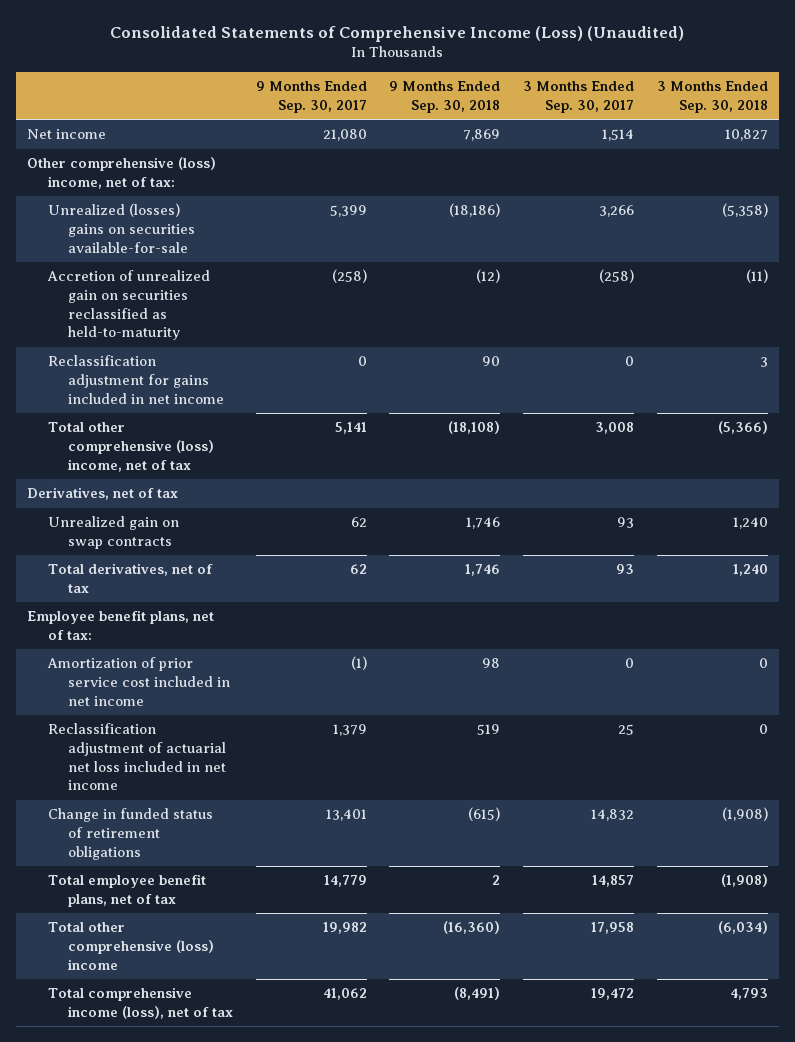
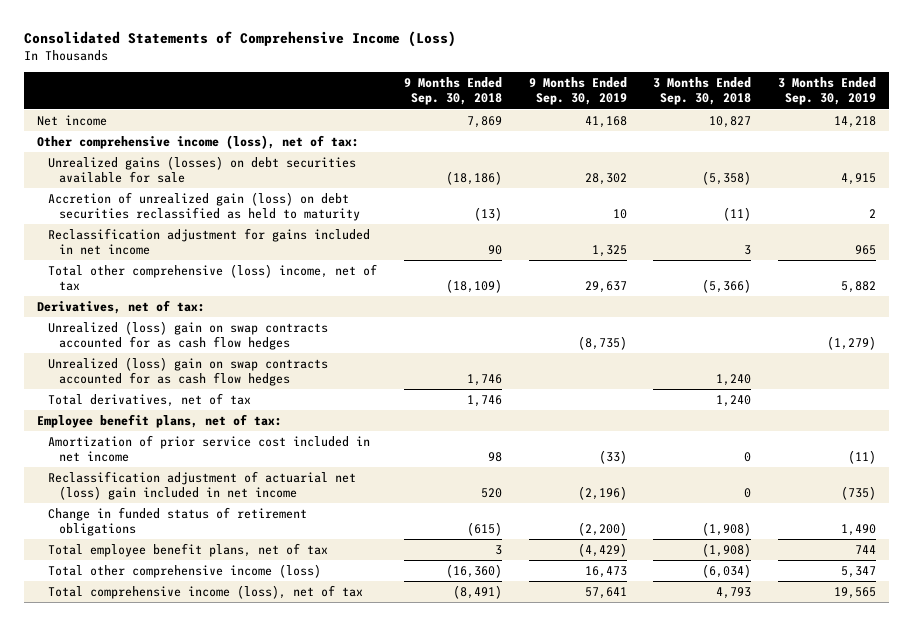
- Consolidated Statements of Comprehensive Income (Loss) (Unaudited)
+ Consolidated Statements of Comprehensive Income (Loss)
- | 9 Months Ended Sep. 30, 2017 | 9 Months Ended Sep. 30, 2018 | 3 Months Ended Sep. 30, 2017 | 3 Months Ended Sep. 30, 2018
+ | 9 Months Ended Sep. 30, 2018 | 9 Months Ended Sep. 30, 2019 | 3 Months Ended Sep. 30, 2018 | 3 Months Ended Sep. 30, 2019
- Other comprehensive (loss) income, net of tax:
- Unrealized (losses) gains on securities available-for-sale | 5,399 | (18,186) | 3,266 | (5,358)
- Accretion of unrealized gain on securities reclassified as held-to-maturity | (258) | (12) | (258) | (11)
+ Other comprehensive income (loss), net of tax:
+ Unrealized gains (losses) on debt securities available for sale | (18,186) | 28,302 | (5,358) | 4,915
+ Accretion of unrealized gain (loss) on debt securities reclassified as held to maturity | (13) | 10 | (11) | 2
- Total other comprehensive (loss) income, net of tax | 5,141 | (18,108) | 3,008 | (5,366)
- Derivatives, net of tax
- Unrealized gain on swap contracts | 62 | 1,746 | 93 | 1,240
+ Total other comprehensive (loss) income, net of tax | (18,109) | 29,637 | (5,366) | 5,882
+ Derivatives, net of tax:
+ Unrealized (loss) gain on swap contracts accounted for as cash flow hedges | | (8,735) | | (1,279)
+ Unrealized (loss) gain on swap contracts accounted for as cash flow hedges | 1,746 | | 1,240 |
- Reclassification adjustment of actuarial net loss included in net income | 1,379 | 519 | 25 | 0
+ Reclassification adjustment of actuarial net (loss) gain included in net income | 520 | (2,196) | 0 | (735)
- Total employee benefit plans, net of tax | 14,779 | 2 | 14,857 | (1,908)
- Total other comprehensive (loss) income | 19,982 | (16,360) | 17,958 | (6,034)
+ Total employee benefit plans, net of tax | 3 | (4,429) | (1,908) | 744
+ Total other comprehensive income (loss) | (16,360) | 16,473 | (6,034) | 5,347

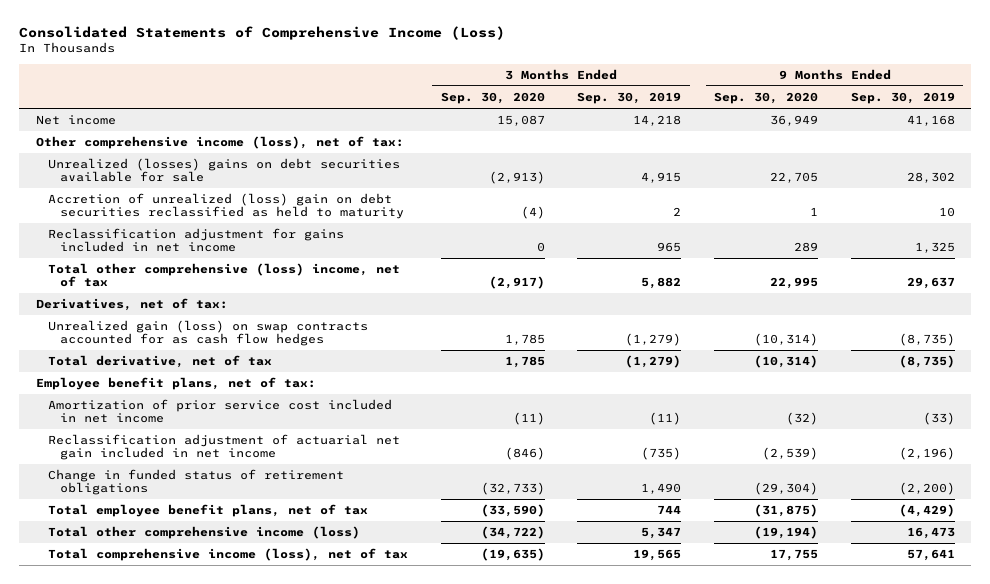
- | 9 Months Ended Sep. 30, 2018 | 9 Months Ended Sep. 30, 2019 | 3 Months Ended Sep. 30, 2018 | 3 Months Ended Sep. 30, 2019
+ | 3 Months Ended Sep. 30, 2020 | 3 Months Ended Sep. 30, 2019 | 9 Months Ended Sep. 30, 2020 | 9 Months Ended Sep. 30, 2019
- Unrealized gains (losses) on debt securities available for sale | (18,186) | 28,302 | (5,358) | 4,915
- Accretion of unrealized gain (loss) on debt securities reclassified as held to maturity | (13) | 10 | (11) | 2
+ Unrealized (losses) gains on debt securities available for sale | (2,913) | 4,915 | 22,705 | 28,302
+ Accretion of unrealized (loss) gain on debt securities reclassified as held to maturity | (4) | 2 | 1 | 10
- Unrealized (loss) gain on swap contracts accounted for as cash flow hedges | | (8,735) | | (1,279)
- Unrealized (loss) gain on swap contracts accounted for as cash flow hedges | 1,746 | | 1,240 |
- Total derivatives, net of tax | 1,746 | | 1,240 |
+ Unrealized gain (loss) on swap contracts accounted for as cash flow hedges | 1,785 | (1,279) | (10,314) | (8,735)
+ Total derivative, net of tax | 1,785 | (1,279) | (10,314) | (8,735)
- Reclassification adjustment of actuarial net (loss) gain included in net income | 520 | (2,196) | 0 | (735)
+ Reclassification adjustment of actuarial net gain included in net income | (846) | (735) | (2,539) | (2,196)

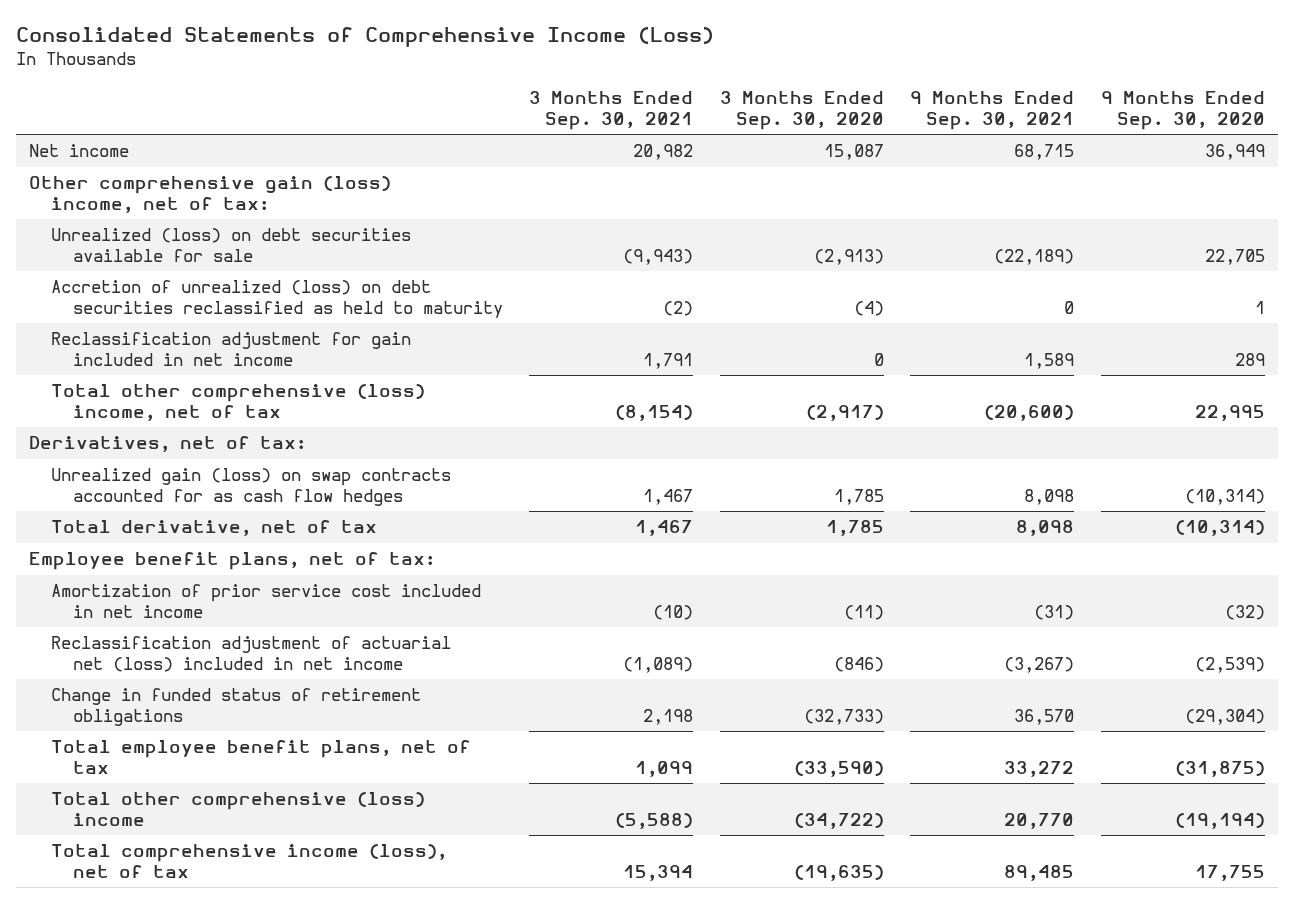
- | 3 Months Ended Sep. 30, 2020 | 3 Months Ended Sep. 30, 2019 | 9 Months Ended Sep. 30, 2020 | 9 Months Ended Sep. 30, 2019
+ | 3 Months Ended Sep. 30, 2021 | 3 Months Ended Sep. 30, 2020 | 9 Months Ended Sep. 30, 2021 | 9 Months Ended Sep. 30, 2020
- Other comprehensive income (loss), net of tax:
- Unrealized (losses) gains on debt securities available for sale | (2,913) | 4,915 | 22,705 | 28,302
- Accretion of unrealized (loss) gain on debt securities reclassified as held to maturity | (4) | 2 | 1 | 10
- Reclassification adjustment for gains included in net income | 0 | 965 | 289 | 1,325
+ Other comprehensive gain (loss) income, net of tax:
+ Unrealized (loss) on debt securities available for sale | (9,943) | (2,913) | (22,189) | 22,705
+ Accretion of unrealized (loss) on debt securities reclassified as held to maturity | (2) | (4) | 0 | 1
+ Reclassification adjustment for gain included in net income | 1,791 | 0 | 1,589 | 289
- Reclassification adjustment of actuarial net gain included in net income | (846) | (735) | (2,539) | (2,196)
+ Reclassification adjustment of actuarial net (loss) included in net income | (1,089) | (846) | (3,267) | (2,539)
- Total other comprehensive income (loss) | (34,722) | 5,347 | (19,194) | 16,473
+ Total other comprehensive (loss) income | (5,588) | (34,722) | 20,770 | (19,194)

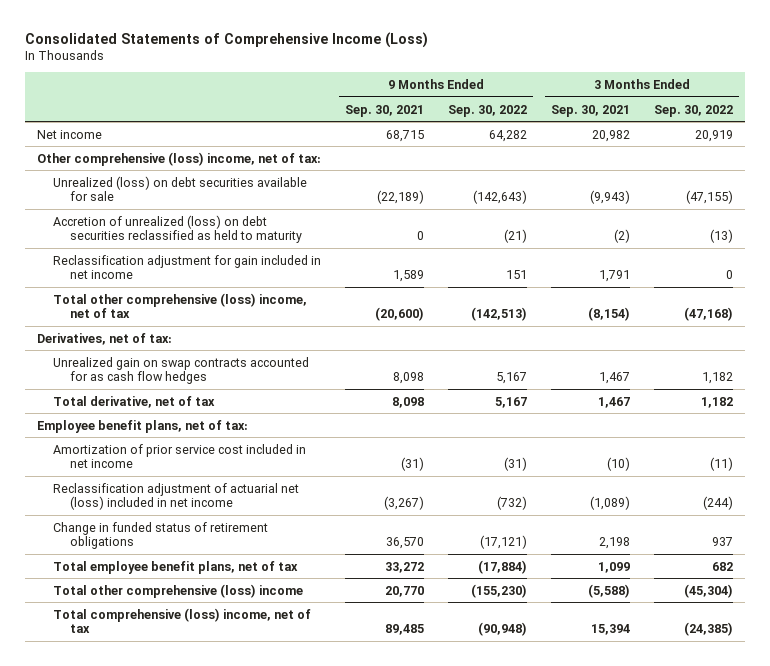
- | 3 Months Ended Sep. 30, 2021 | 3 Months Ended Sep. 30, 2020 | 9 Months Ended Sep. 30, 2021 | 9 Months Ended Sep. 30, 2020
+ | 9 Months Ended Sep. 30, 2021 | 9 Months Ended Sep. 30, 2022 | 3 Months Ended Sep. 30, 2021 | 3 Months Ended Sep. 30, 2022
- Other comprehensive gain (loss) income, net of tax:
+ Other comprehensive (loss) income, net of tax:
- Unrealized gain (loss) on swap contracts accounted for as cash flow hedges | 1,467 | 1,785 | 8,098 | (10,314)
+ Unrealized gain on swap contracts accounted for as cash flow hedges | 8,098 | 5,167 | 1,467 | 1,182
- Total comprehensive income (loss), net of tax | 15,394 | (19,635) | 89,485 | 17,755
+ Total comprehensive (loss) income, net of tax | 89,485 | (90,948) | 15,394 | (24,385)

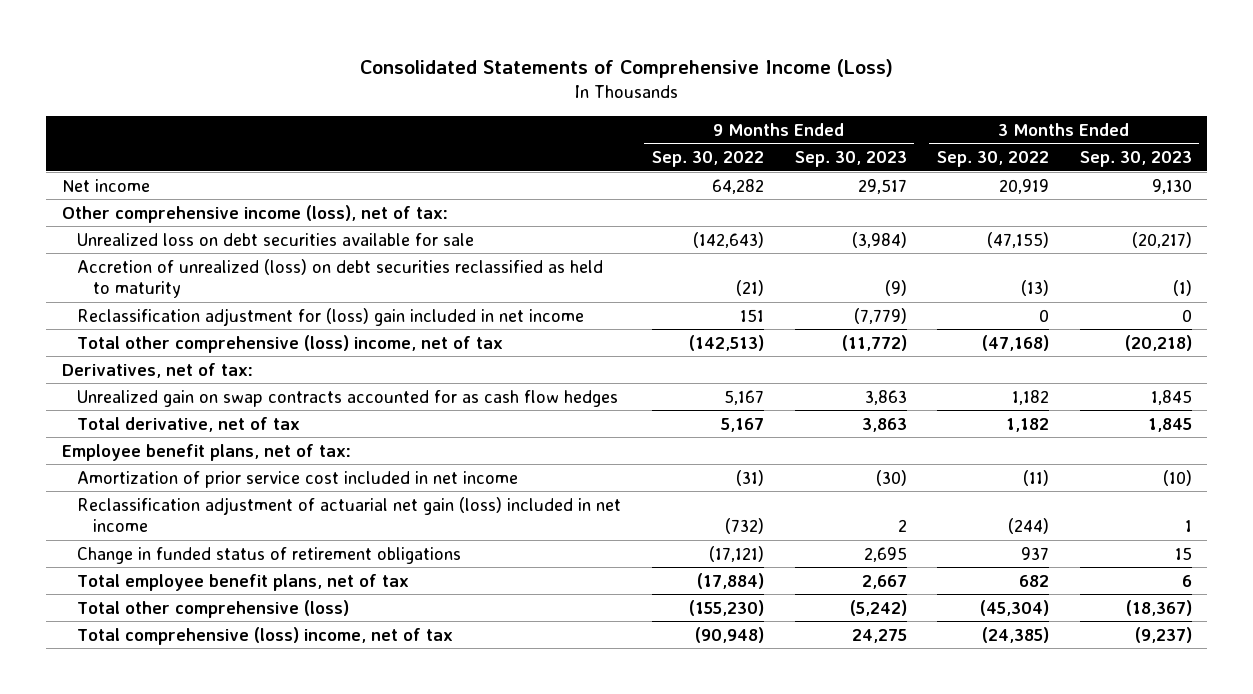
- | 9 Months Ended Sep. 30, 2021 | 9 Months Ended Sep. 30, 2022 | 3 Months Ended Sep. 30, 2021 | 3 Months Ended Sep. 30, 2022
+ | 9 Months Ended Sep. 30, 2022 | 9 Months Ended Sep. 30, 2023 | 3 Months Ended Sep. 30, 2022 | 3 Months Ended Sep. 30, 2023
- Other comprehensive (loss) income, net of tax:
- Unrealized (loss) on debt securities available for sale | (22,189) | (142,643) | (9,943) | (47,155)
+ Other comprehensive income (loss), net of tax:
+ Unrealized loss on debt securities available for sale | (142,643) | (3,984) | (47,155) | (20,217)
- Reclassification adjustment for gain included in net income | 1,589 | 151 | 1,791 | 0
+ Reclassification adjustment for (loss) gain included in net income | 151 | (7,779) | 0 | 0
- Reclassification adjustment of actuarial net (loss) included in net income | (3,267) | (732) | (1,089) | (244)
+ Reclassification adjustment of actuarial net gain (loss) included in net income | (732) | 2 | (244) | 1
- Total other comprehensive (loss) income | 20,770 | (155,230) | (5,588) | (45,304)
+ Total other comprehensive (loss) | (155,230) | (5,242) | (45,304) | (18,367)

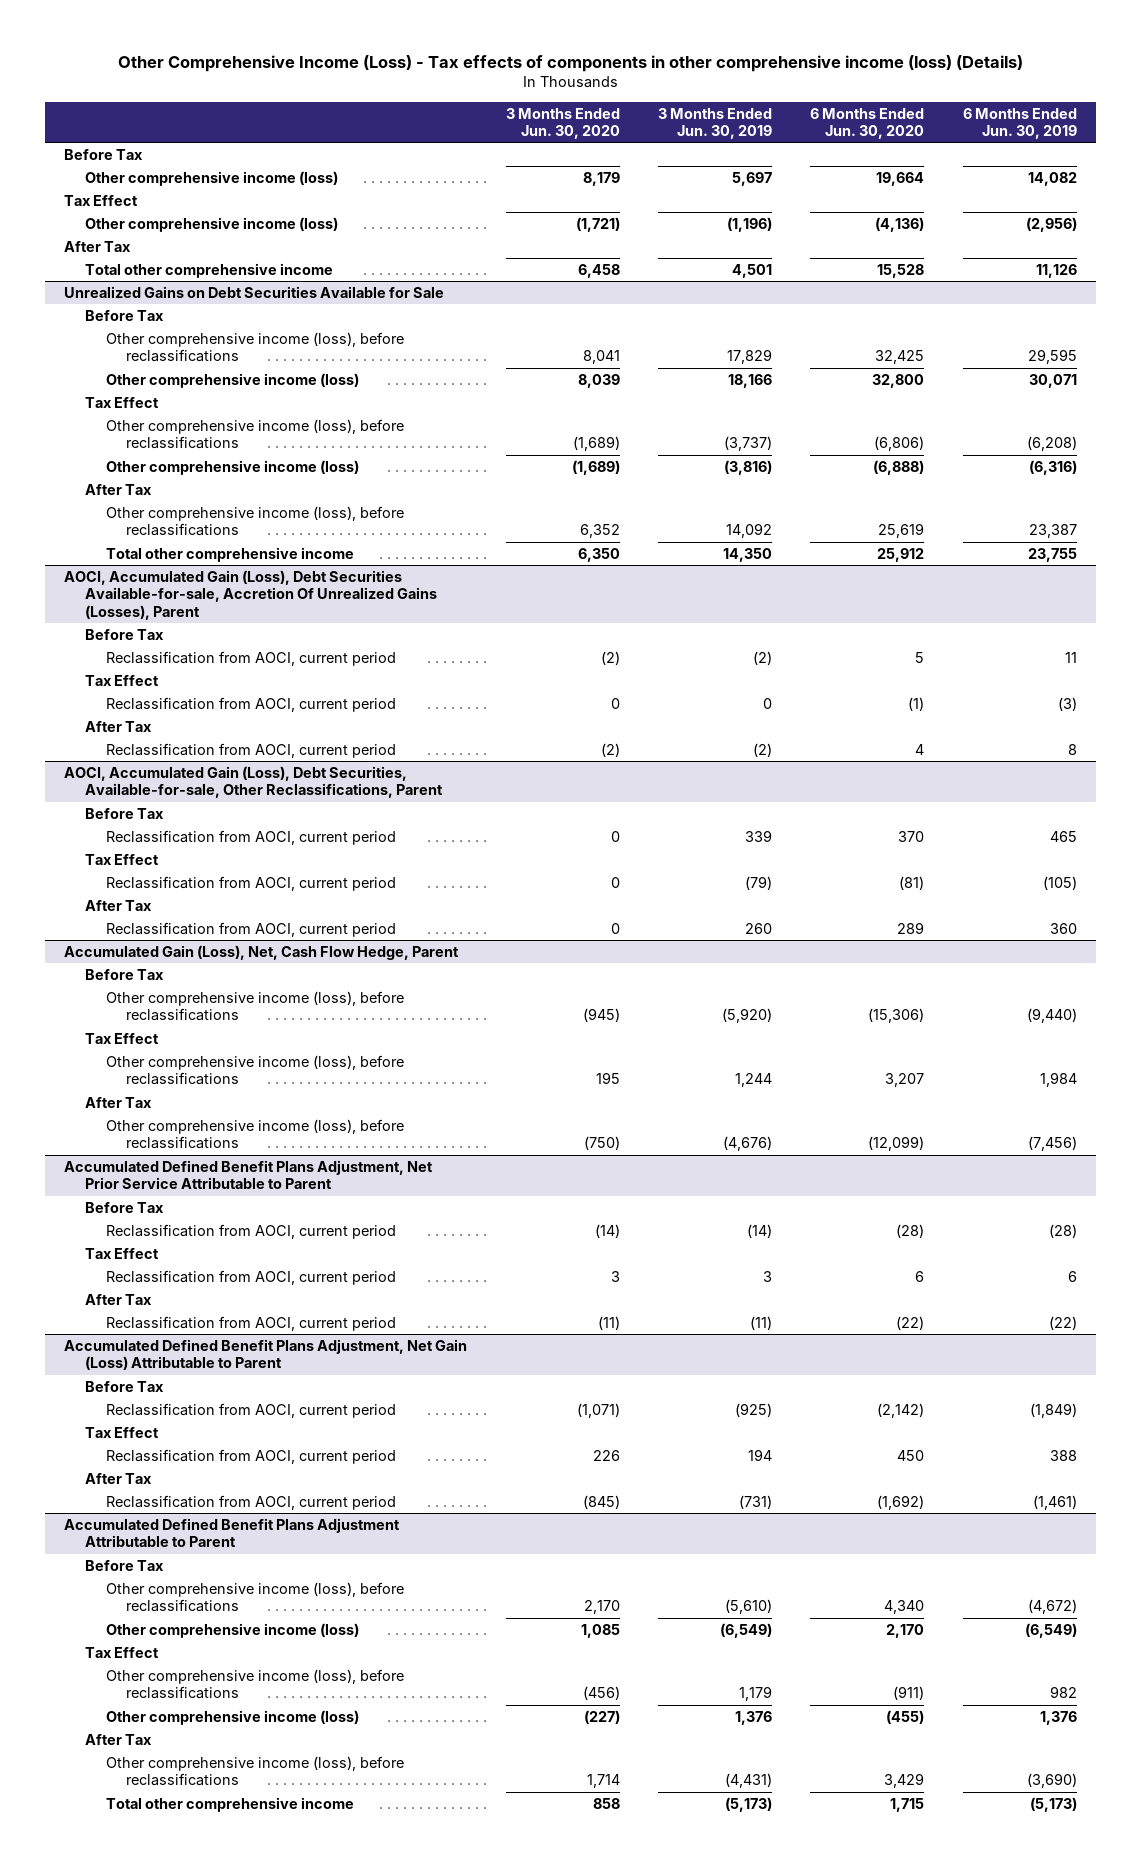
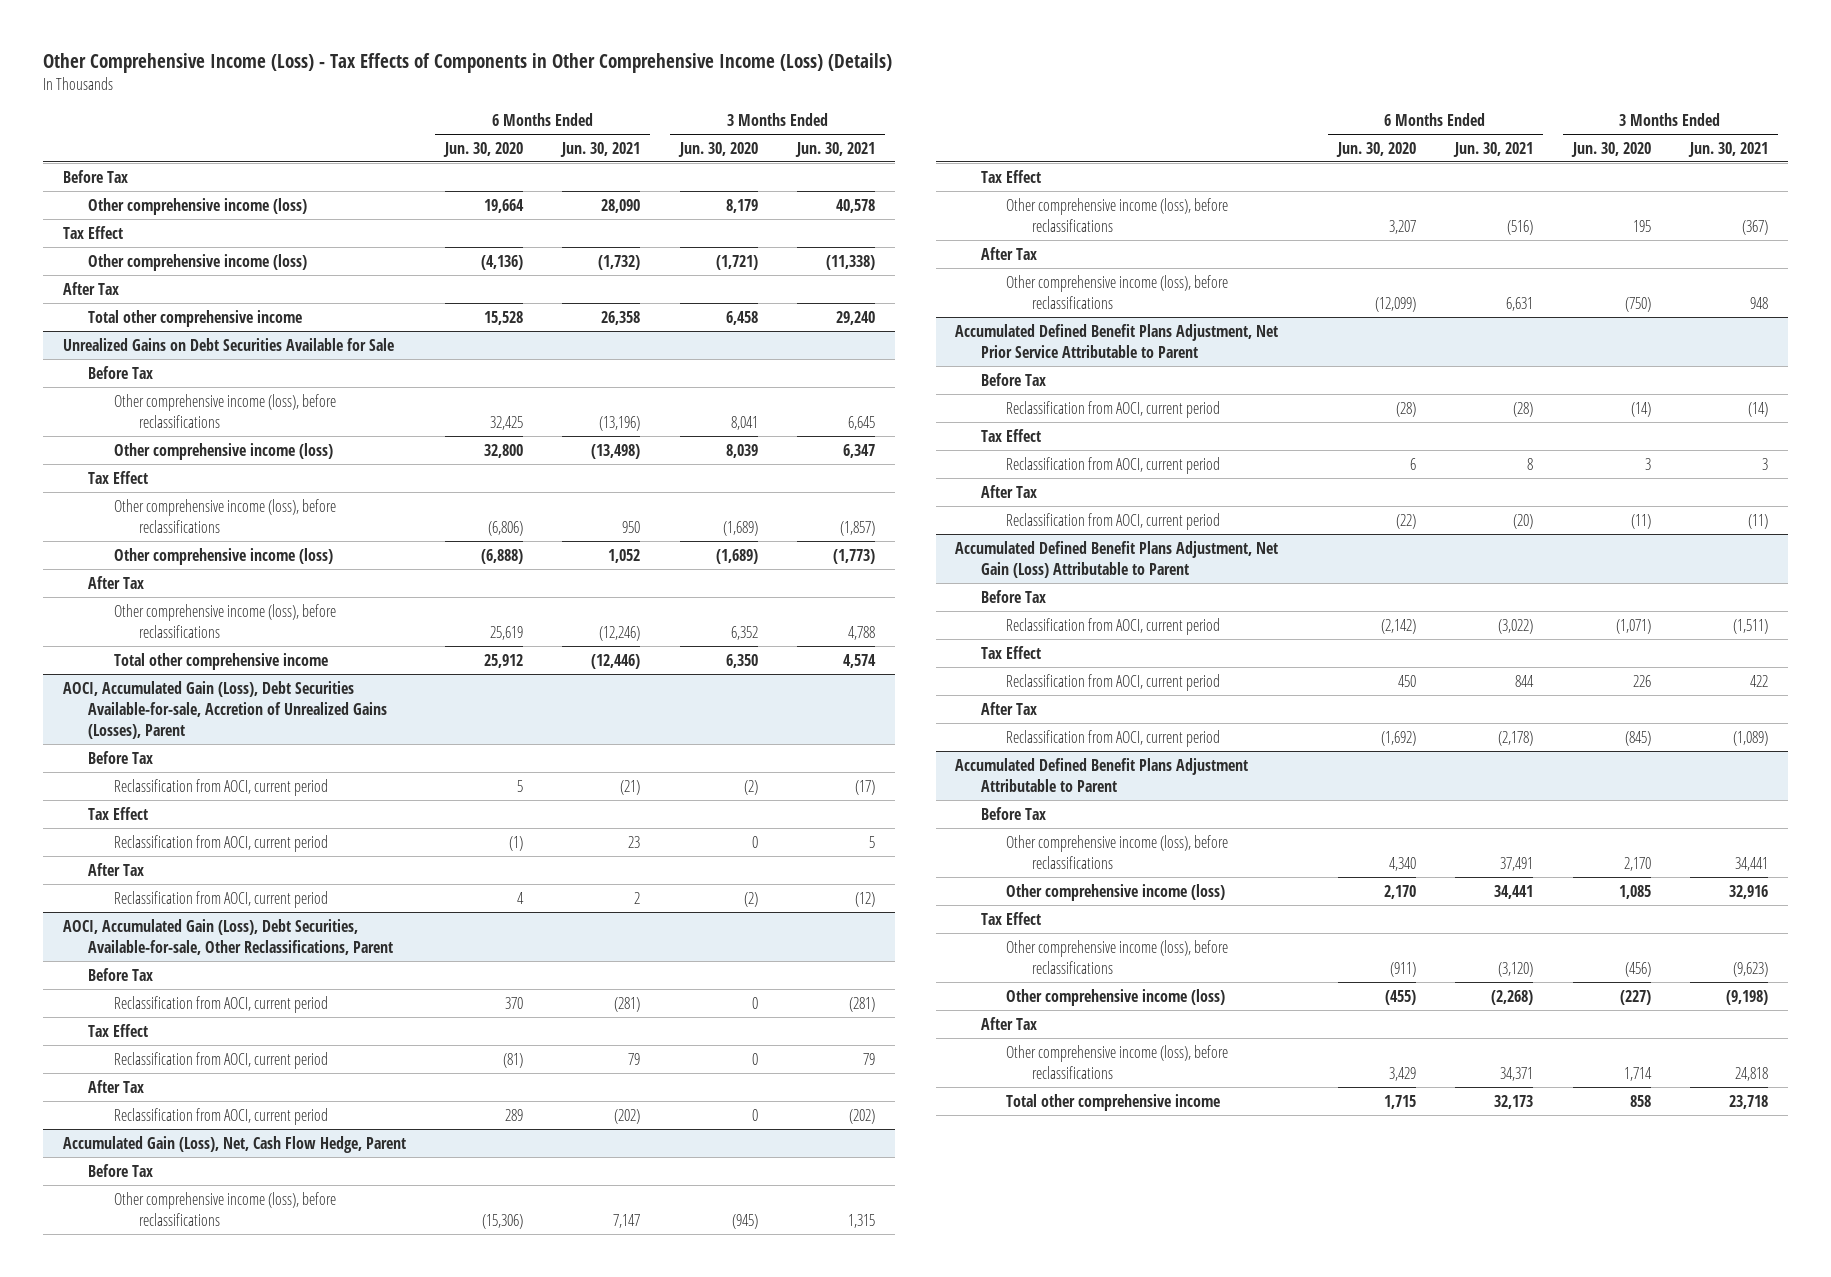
- Other Comprehensive Income (Loss) - Tax effects of components in other comprehensive income (loss) (Details)
+ Other Comprehensive Income (Loss) - Tax Effects of Components in Other Comprehensive Income (Loss) (Details)
- | 3 Months Ended Jun. 30, 2020 | 3 Months Ended Jun. 30, 2019 | 6 Months Ended Jun. 30, 2020 | 6 Months Ended Jun. 30, 2019
+ | 6 Months Ended Jun. 30, 2020 | 6 Months Ended Jun. 30, 2021 | 3 Months Ended Jun. 30, 2020 | 3 Months Ended Jun. 30, 2021
- AOCI, Accumulated Gain (Loss), Debt Securities Available-for-sale, Accretion Of Unrealized Gains (Losses), Parent
+ AOCI, Accumulated Gain (Loss), Debt Securities Available-for-sale, Accretion of Unrealized Gains (Losses), Parent

